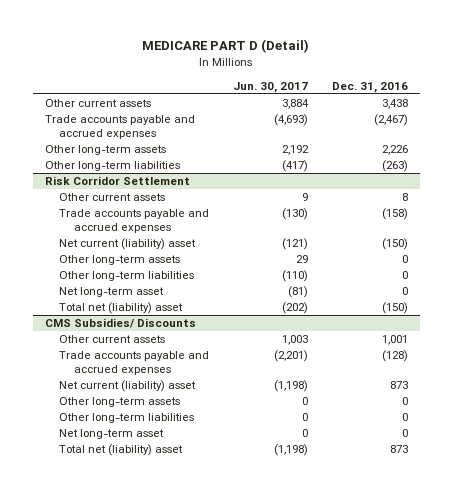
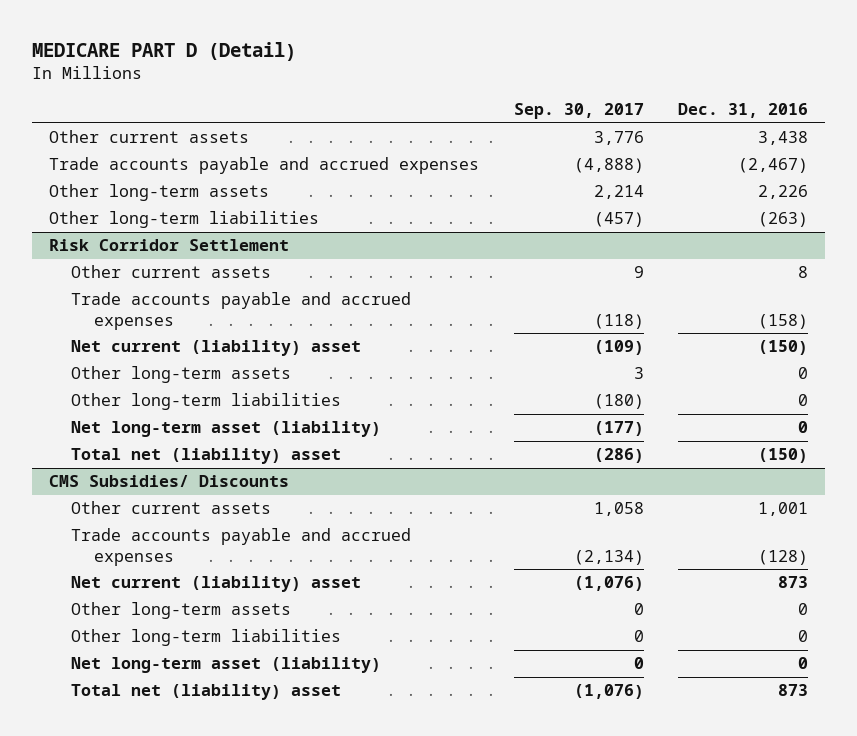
- | Jun. 30, 2017 | Dec. 31, 2016
+ | Sep. 30, 2017 | Dec. 31, 2016
@ Risk Corridor Settlement
- Net long-term asset | (81) | 0
+ Net long-term asset (liability) | (177) | 0
@ CMS Subsidies/ Discounts
- Net long-term asset | 0 | 0
+ Net long-term asset (liability) | 0 | 0

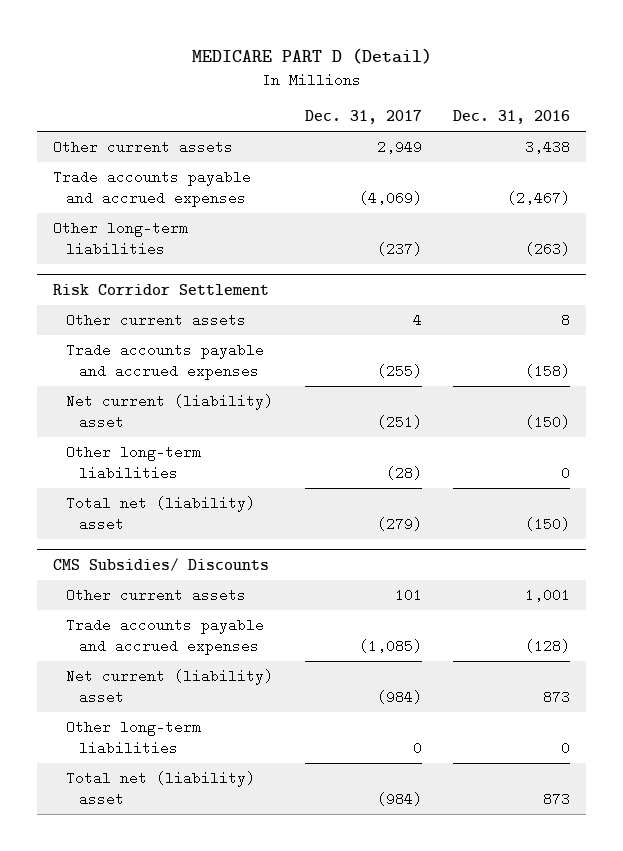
- | Sep. 30, 2017 | Dec. 31, 2016
+ | Dec. 31, 2017 | Dec. 31, 2016
- Other long-term assets | 2,214 | 2,226
@ Risk Corridor Settlement
- Other long-term assets | 3 | 0
- Net long-term asset (liability) | (177) | 0
@ CMS Subsidies/ Discounts
- Other long-term assets | 0 | 0
- Net long-term asset (liability) | 0 | 0

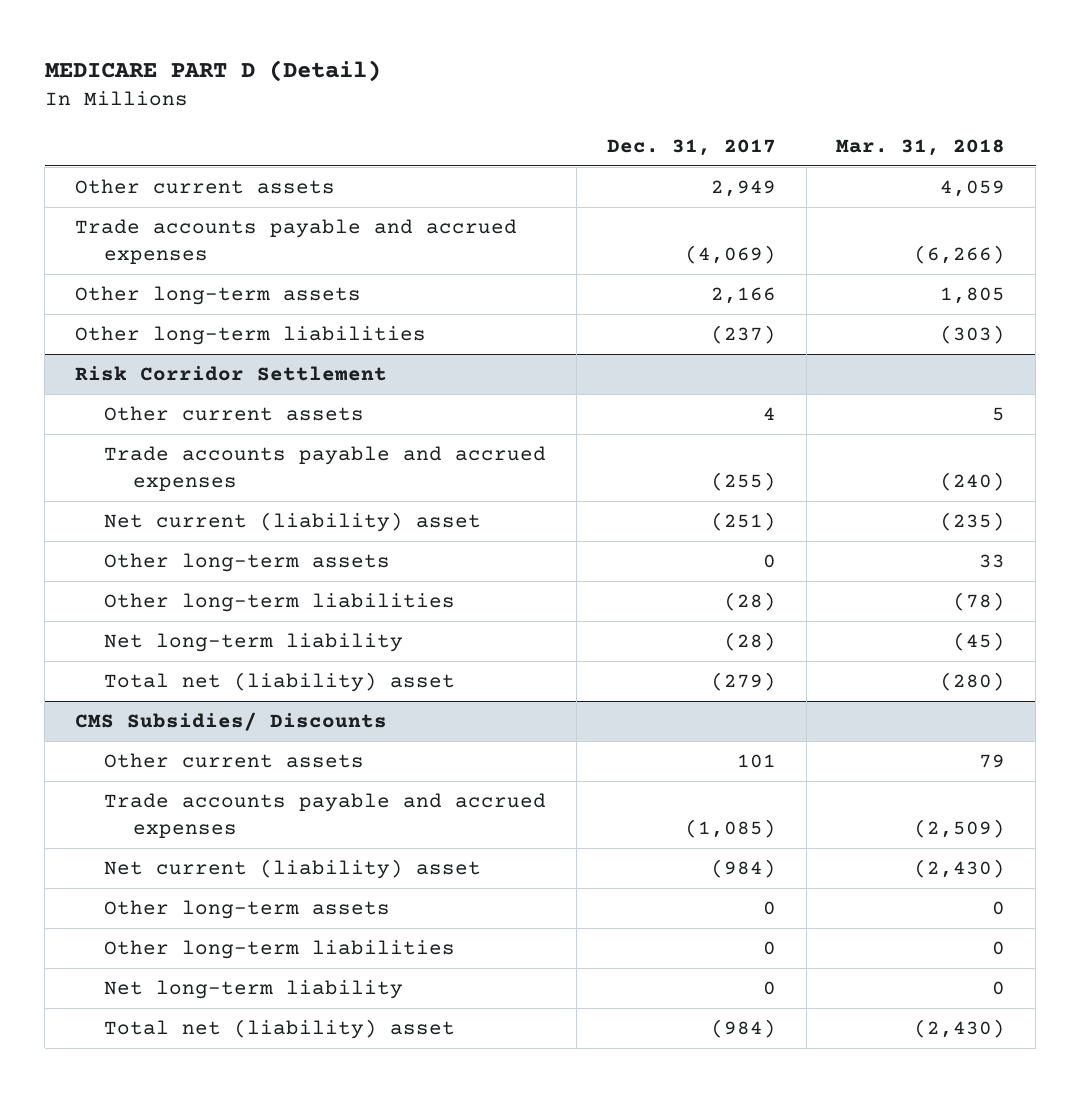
- | Dec. 31, 2017 | Dec. 31, 2016
+ | Dec. 31, 2017 | Mar. 31, 2018
+ Other long-term assets | 2,166 | 1,805
@ Risk Corridor Settlement
+ Other long-term assets | 0 | 33
+ Net long-term liability | (28) | (45)
@ CMS Subsidies/ Discounts
+ Other long-term assets | 0 | 0
+ Net long-term liability | 0 | 0

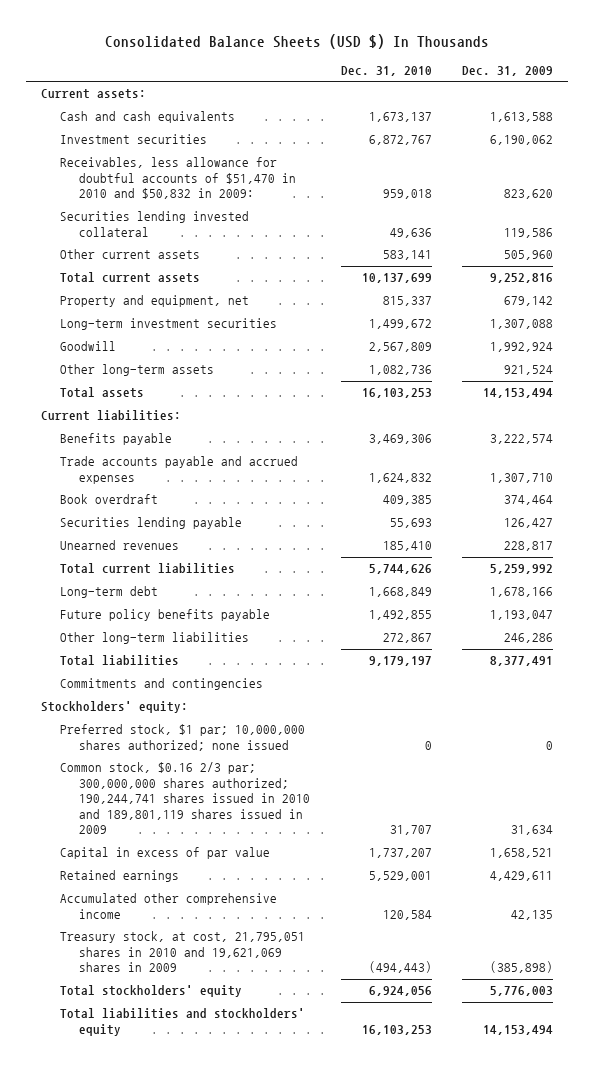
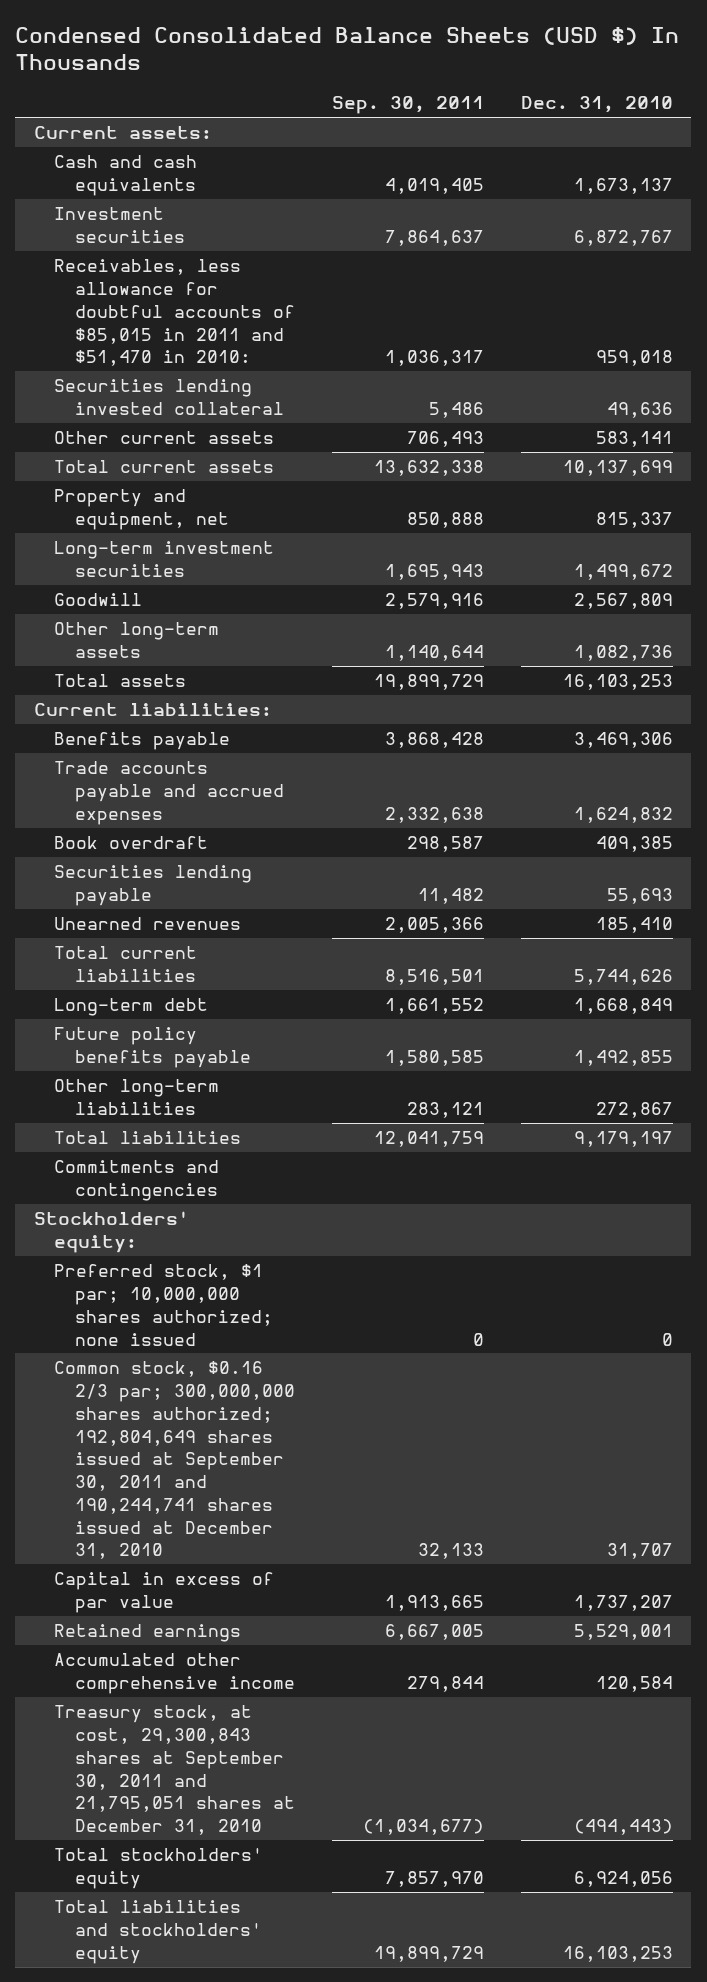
- Consolidated Balance Sheets (USD $) In Thousands
+ Condensed Consolidated Balance Sheets (USD $) In Thousands
- | Dec. 31, 2010 | Dec. 31, 2009
+ | Sep. 30, 2011 | Dec. 31, 2010
- Receivables, less allowance for doubtful accounts of $51,470 in 2010 and $50,832 in 2009: | 959,018 | 823,620
+ Receivables, less allowance for doubtful accounts of $85,015 in 2011 and $51,470 in 2010: | 1,036,317 | 959,018
- Common stock, $0.16 2/3 par; 300,000,000 shares authorized; 190,244,741 shares issued in 2010 and 189,801,119 shares issued in 2009 | 31,707 | 31,634
+ Common stock, $0.16 2/3 par; 300,000,000 shares authorized; 192,804,649 shares issued at September 30, 2011 and 190,244,741 shares issued at December 31, 2010 | 32,133 | 31,707
- Treasury stock, at cost, 21,795,051 shares in 2010 and 19,621,069 shares in 2009 | (494,443) | (385,898)
+ Treasury stock, at cost, 29,300,843 shares at September 30, 2011 and 21,795,051 shares at December 31, 2010 | (1,034,677) | (494,443)

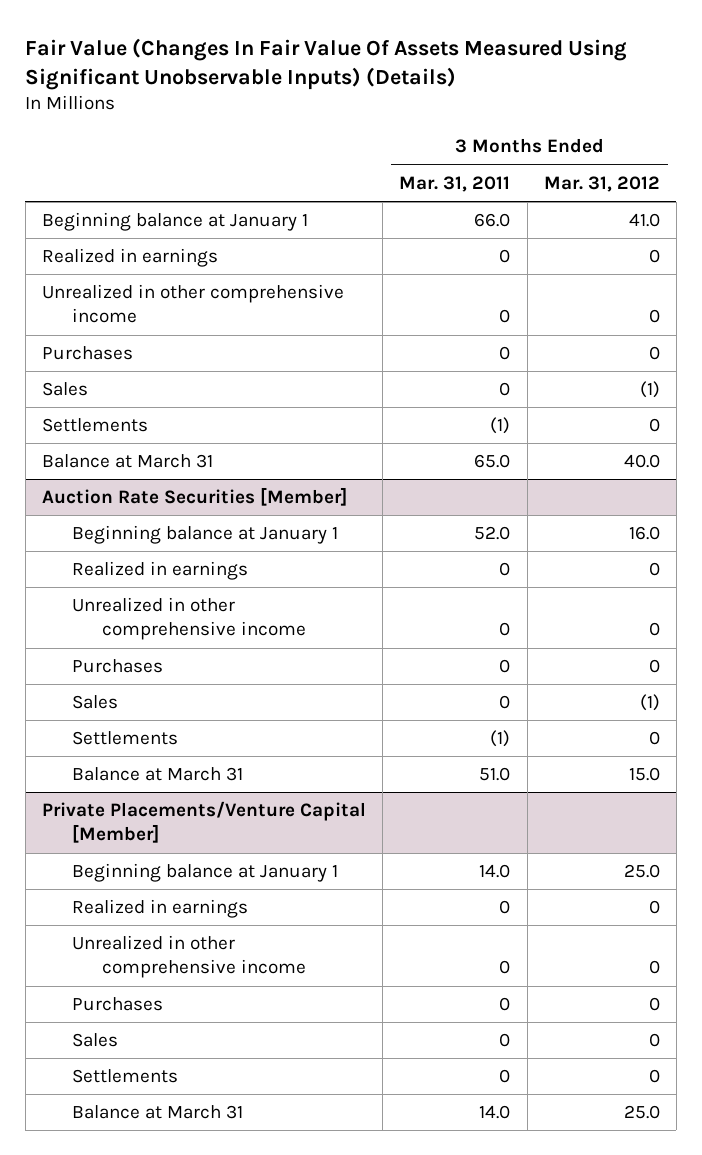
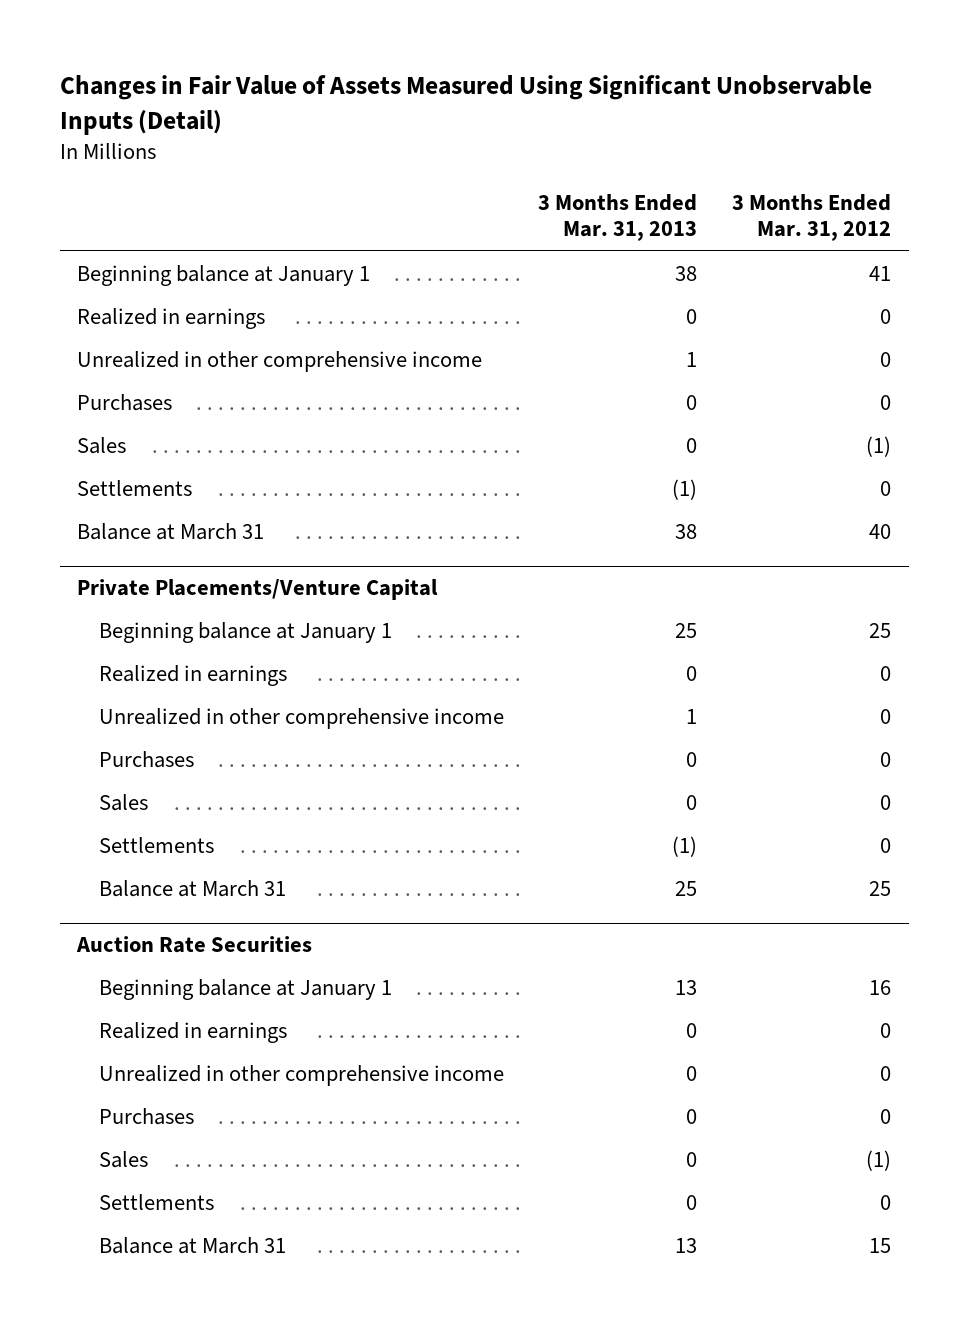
- Fair Value (Changes In Fair Value Of Assets Measured Using Significant Unobservable Inputs) (Details)
+ Changes in Fair Value of Assets Measured Using Significant Unobservable Inputs (Detail)
- | 3 Months Ended Mar. 31, 2011 | 3 Months Ended Mar. 31, 2012
+ | 3 Months Ended Mar. 31, 2013 | 3 Months Ended Mar. 31, 2012
- Beginning balance at January 1 | 66.0 | 41.0
+ Beginning balance at January 1 | 38 | 41
- Balance at March 31 | 65.0 | 40.0
- Auction Rate Securities [Member]
- Beginning balance at January 1 | 52.0 | 16.0
+ Balance at March 31 | 38 | 40
+ Private Placements/Venture Capital
+ Beginning balance at January 1 | 25 | 25
- Sales | 0 | (1)
+ Sales | 0 | 0
- Balance at March 31 | 51.0 | 15.0
- Private Placements/Venture Capital [Member]
- Beginning balance at January 1 | 14.0 | 25.0
+ Balance at March 31 | 25 | 25
+ Auction Rate Securities
+ Beginning balance at January 1 | 13 | 16
- Sales | 0 | 0
+ Sales | 0 | (1)
- Balance at March 31 | 14.0 | 25.0
+ Balance at March 31 | 13 | 15

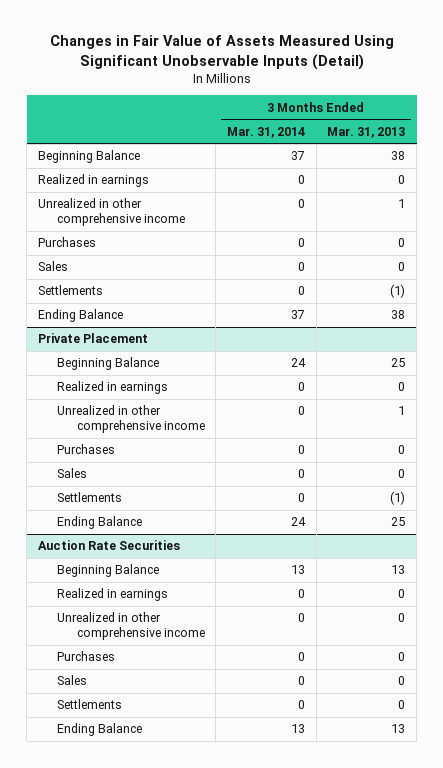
- | 3 Months Ended Mar. 31, 2013 | 3 Months Ended Mar. 31, 2012
+ | 3 Months Ended Mar. 31, 2014 | 3 Months Ended Mar. 31, 2013
- Beginning balance at January 1 | 38 | 41
+ Beginning Balance | 37 | 38
- Balance at March 31 | 38 | 40
- Private Placements/Venture Capital
- Beginning balance at January 1 | 25 | 25
+ Ending Balance | 37 | 38
+ Private Placement
+ Beginning Balance | 24 | 25
- Balance at March 31 | 25 | 25
+ Ending Balance | 24 | 25
@ Auction Rate Securities
- Beginning balance at January 1 | 13 | 16
+ Beginning Balance | 13 | 13
- Balance at March 31 | 13 | 15
+ Ending Balance | 13 | 13

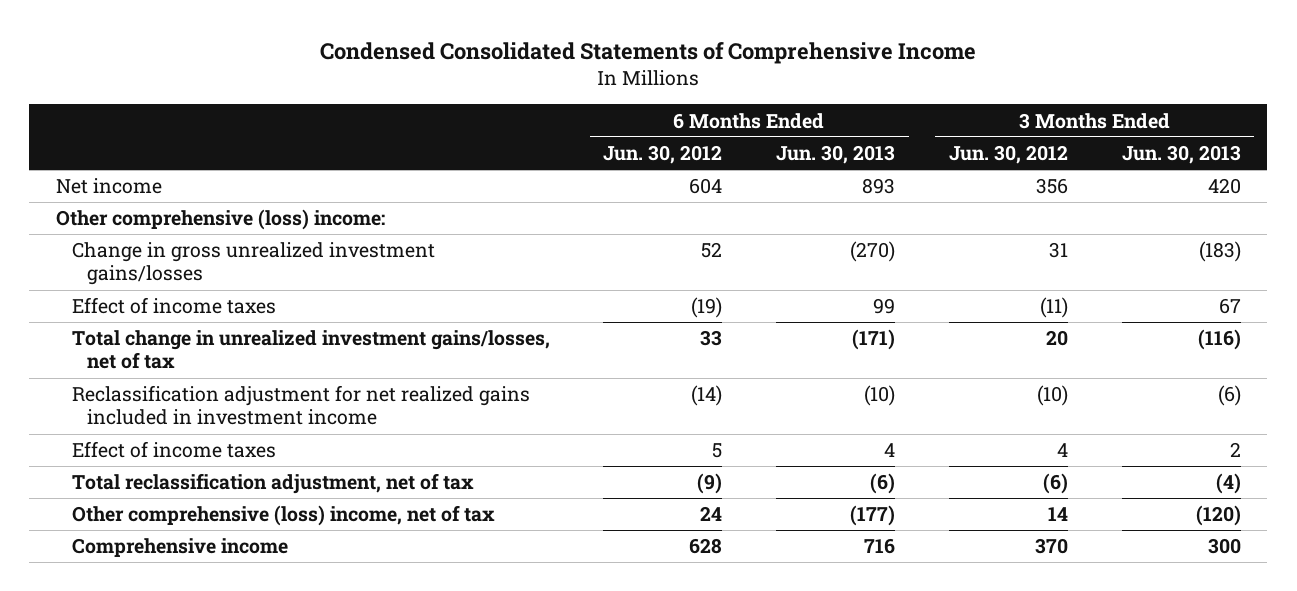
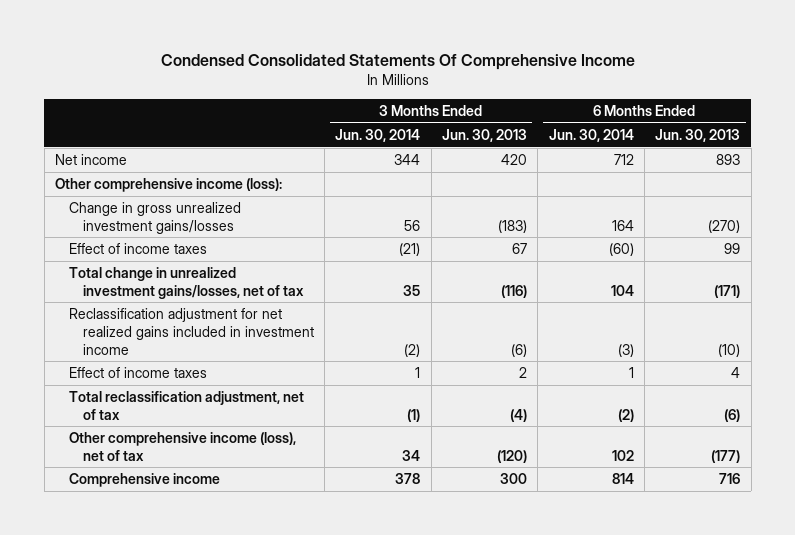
- Condensed Consolidated Statements of Comprehensive Income
+ Condensed Consolidated Statements Of Comprehensive Income
- | 6 Months Ended Jun. 30, 2012 | 6 Months Ended Jun. 30, 2013 | 3 Months Ended Jun. 30, 2012 | 3 Months Ended Jun. 30, 2013
+ | 3 Months Ended Jun. 30, 2014 | 3 Months Ended Jun. 30, 2013 | 6 Months Ended Jun. 30, 2014 | 6 Months Ended Jun. 30, 2013
- Other comprehensive (loss) income:
+ Other comprehensive income (loss):
- Other comprehensive (loss) income, net of tax | 24 | (177) | 14 | (120)
+ Other comprehensive income (loss), net of tax | 34 | (120) | 102 | (177)

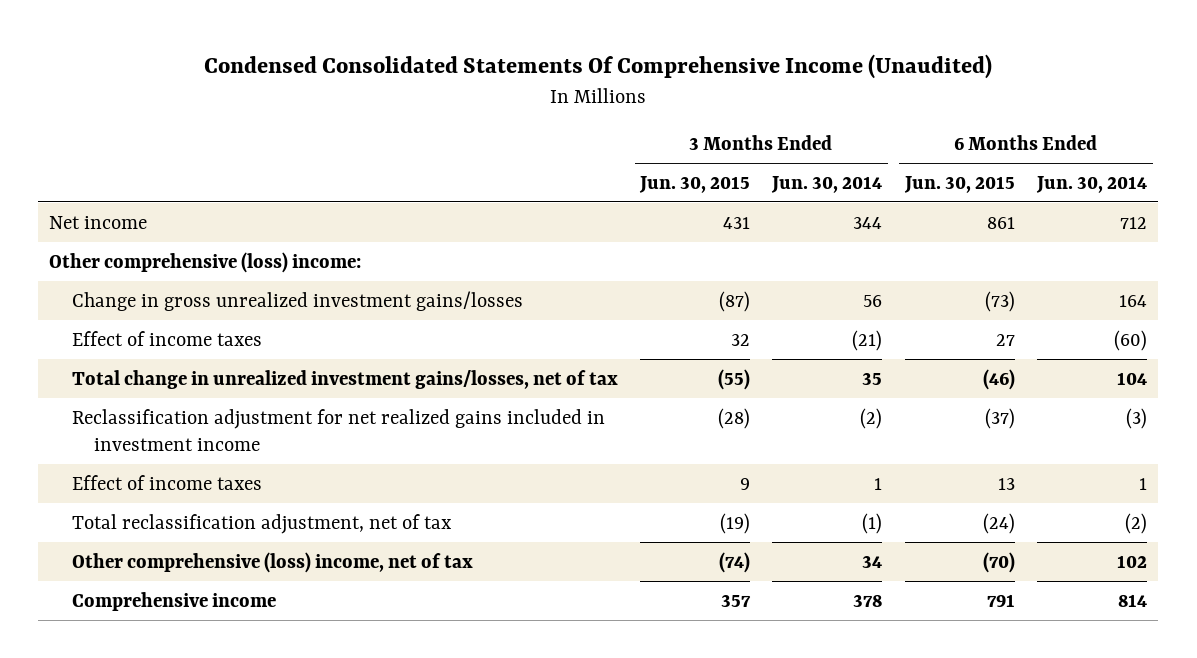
- Condensed Consolidated Statements Of Comprehensive Income
+ Condensed Consolidated Statements Of Comprehensive Income (Unaudited)
- | 3 Months Ended Jun. 30, 2014 | 3 Months Ended Jun. 30, 2013 | 6 Months Ended Jun. 30, 2014 | 6 Months Ended Jun. 30, 2013
+ | 3 Months Ended Jun. 30, 2015 | 3 Months Ended Jun. 30, 2014 | 6 Months Ended Jun. 30, 2015 | 6 Months Ended Jun. 30, 2014
- Other comprehensive income (loss):
+ Other comprehensive (loss) income:
- Other comprehensive income (loss), net of tax | 34 | (120) | 102 | (177)
+ Other comprehensive (loss) income, net of tax | (74) | 34 | (70) | 102

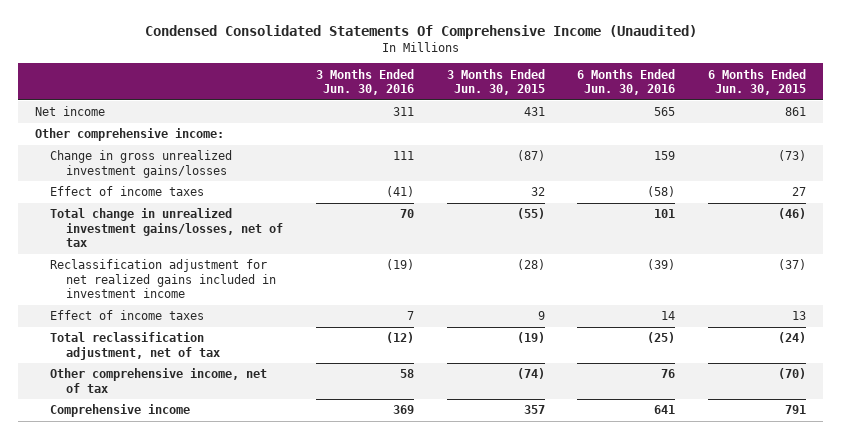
- | 3 Months Ended Jun. 30, 2015 | 3 Months Ended Jun. 30, 2014 | 6 Months Ended Jun. 30, 2015 | 6 Months Ended Jun. 30, 2014
+ | 3 Months Ended Jun. 30, 2016 | 3 Months Ended Jun. 30, 2015 | 6 Months Ended Jun. 30, 2016 | 6 Months Ended Jun. 30, 2015
- Other comprehensive (loss) income:
+ Other comprehensive income:
- Other comprehensive (loss) income, net of tax | (74) | 34 | (70) | 102
+ Other comprehensive income, net of tax | 58 | (74) | 76 | (70)

